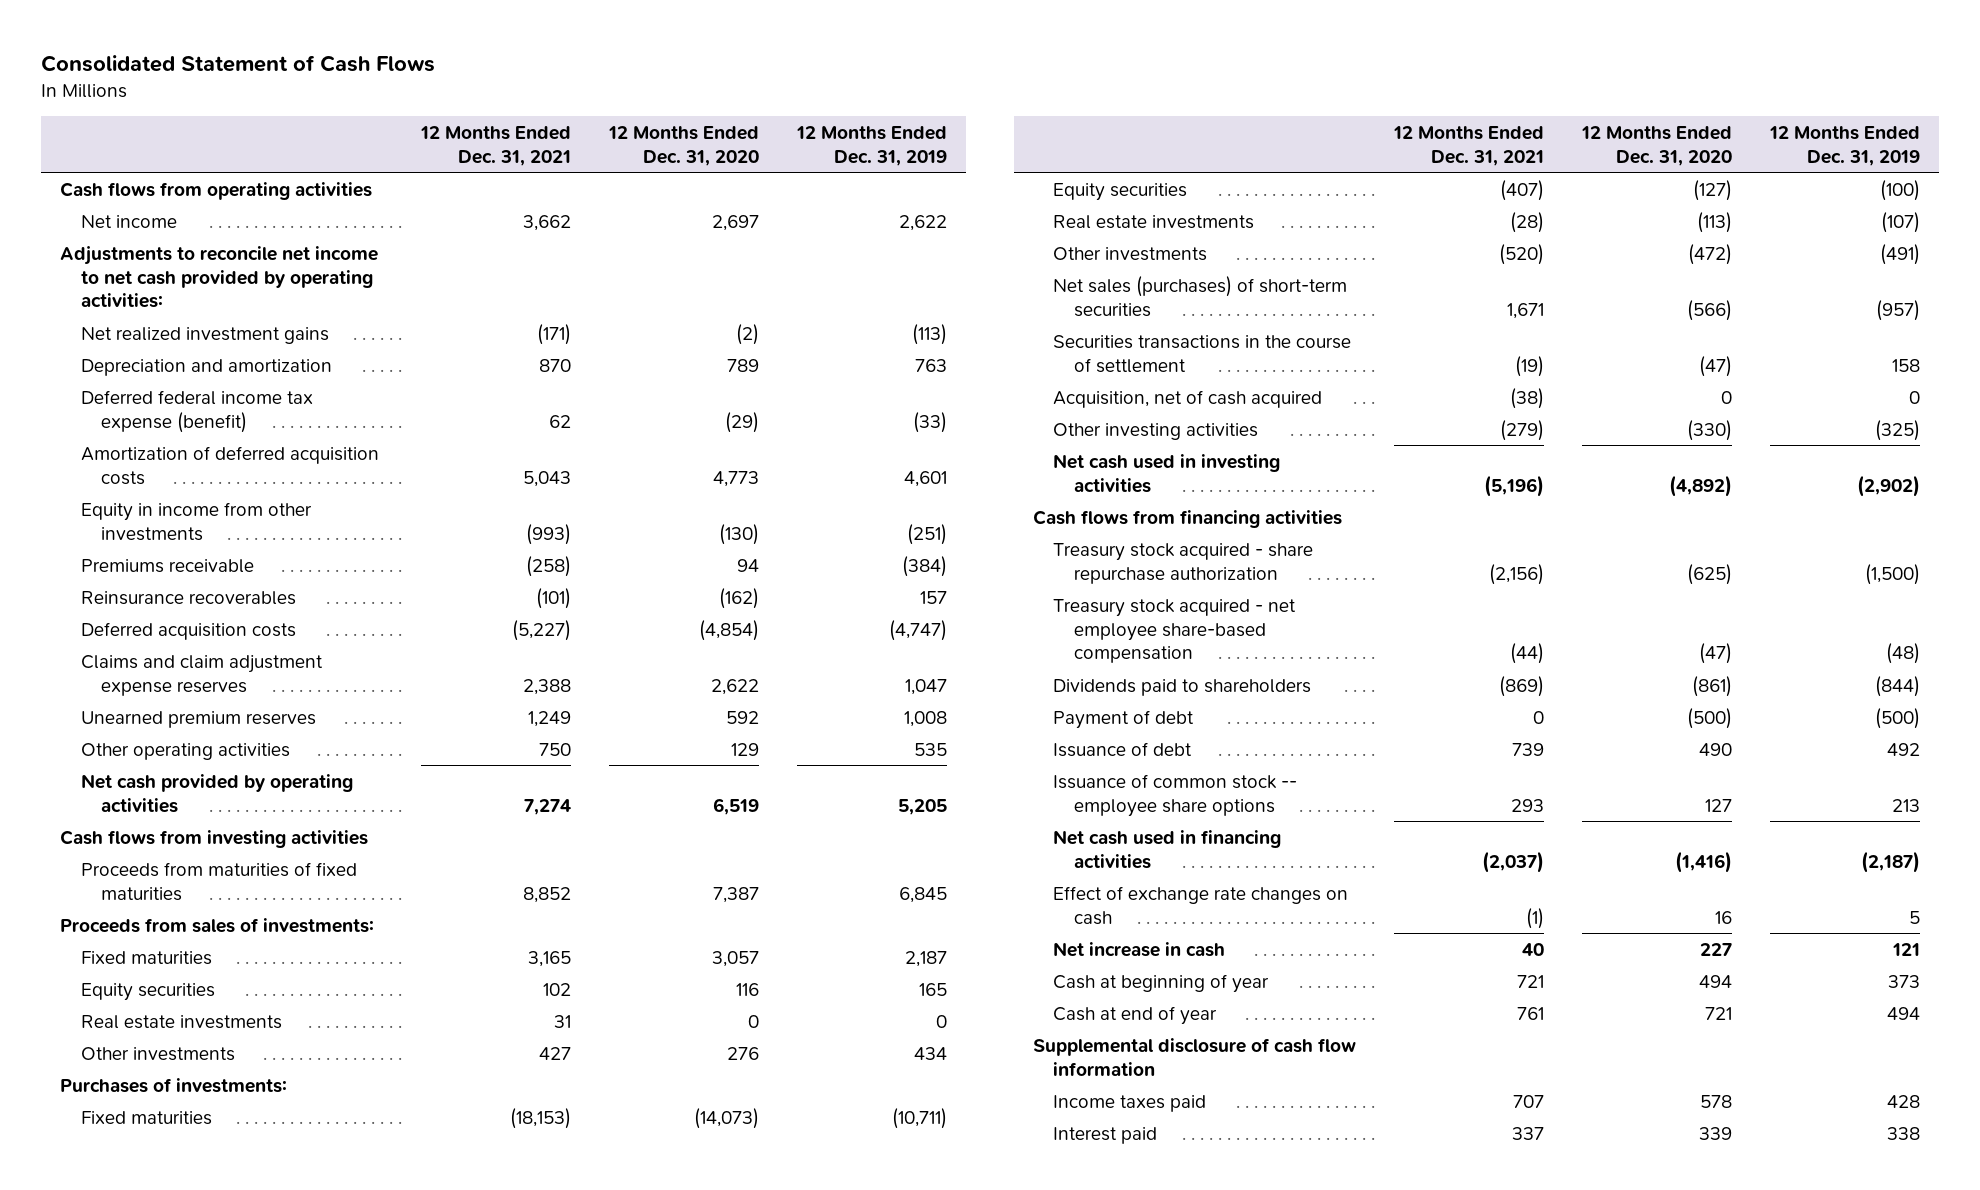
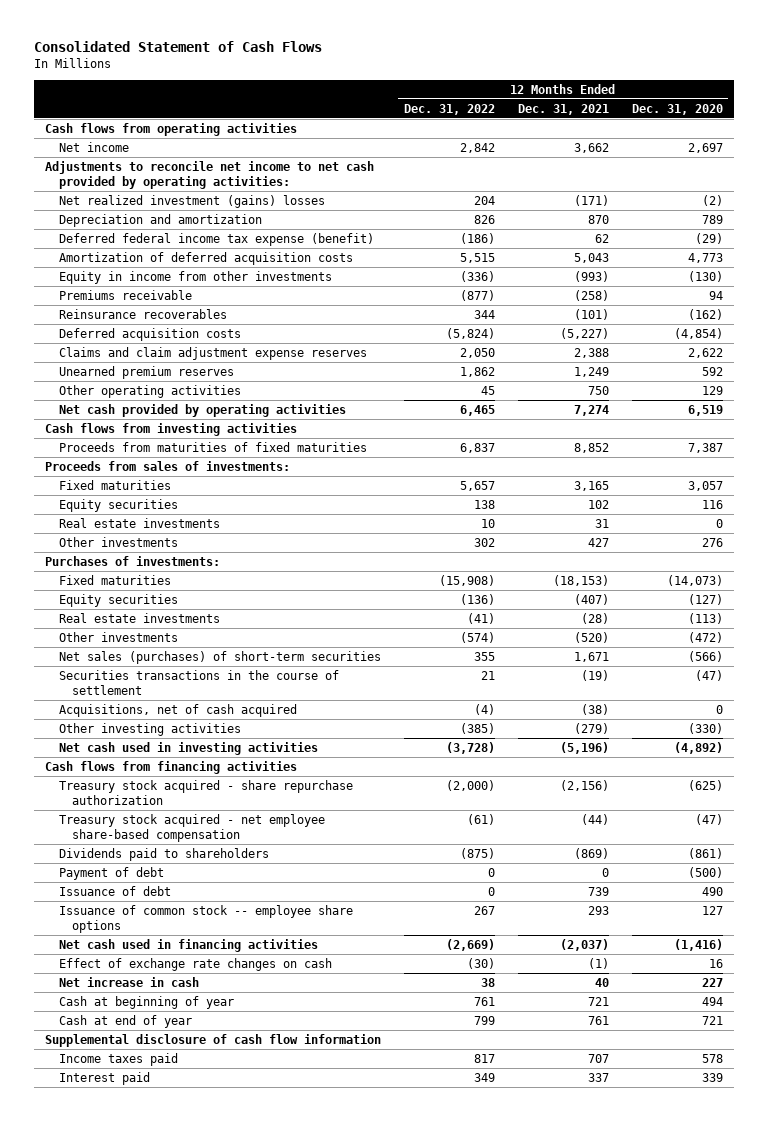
- | 12 Months Ended Dec. 31, 2021 | 12 Months Ended Dec. 31, 2020 | 12 Months Ended Dec. 31, 2019
+ | 12 Months Ended Dec. 31, 2022 | 12 Months Ended Dec. 31, 2021 | 12 Months Ended Dec. 31, 2020
- Net realized investment gains | (171) | (2) | (113)
+ Net realized investment (gains) losses | 204 | (171) | (2)
- Acquisition, net of cash acquired | (38) | 0 | 0
+ Acquisitions, net of cash acquired | (4) | (38) | 0

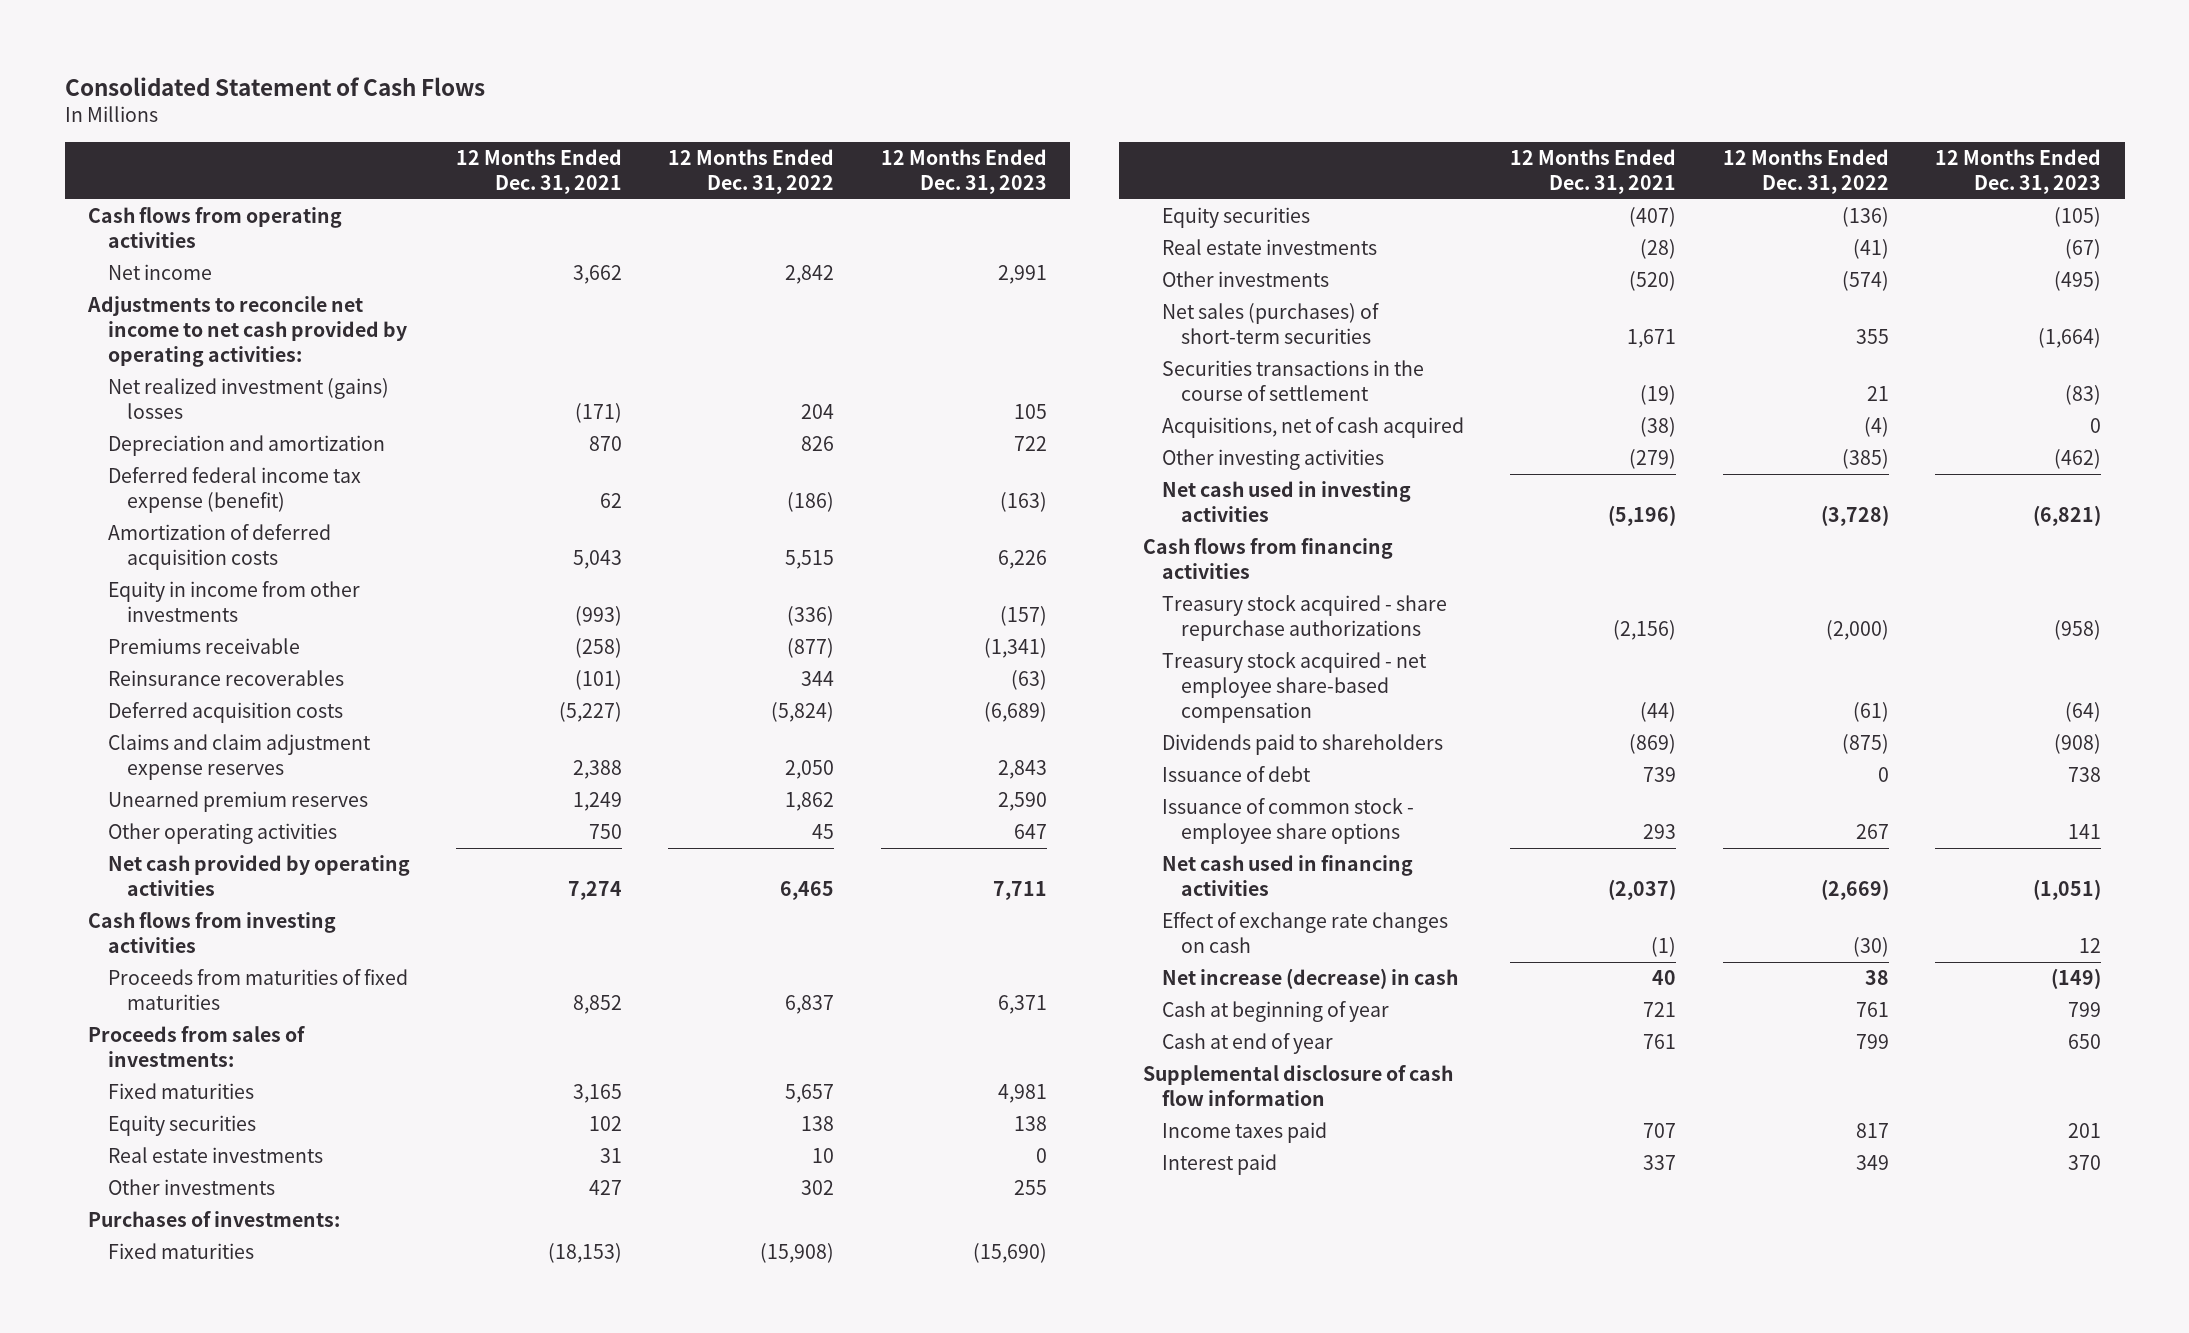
- | 12 Months Ended Dec. 31, 2022 | 12 Months Ended Dec. 31, 2021 | 12 Months Ended Dec. 31, 2020
+ | 12 Months Ended Dec. 31, 2021 | 12 Months Ended Dec. 31, 2022 | 12 Months Ended Dec. 31, 2023
- Treasury stock acquired - share repurchase authorization | (2,000) | (2,156) | (625)
+ Treasury stock acquired - share repurchase authorizations | (2,156) | (2,000) | (958)
- Payment of debt | 0 | 0 | (500)
- Issuance of common stock -- employee share options | 267 | 293 | 127
+ Issuance of common stock - employee share options | 293 | 267 | 141
- Net increase in cash | 38 | 40 | 227
+ Net increase (decrease) in cash | 40 | 38 | (149)

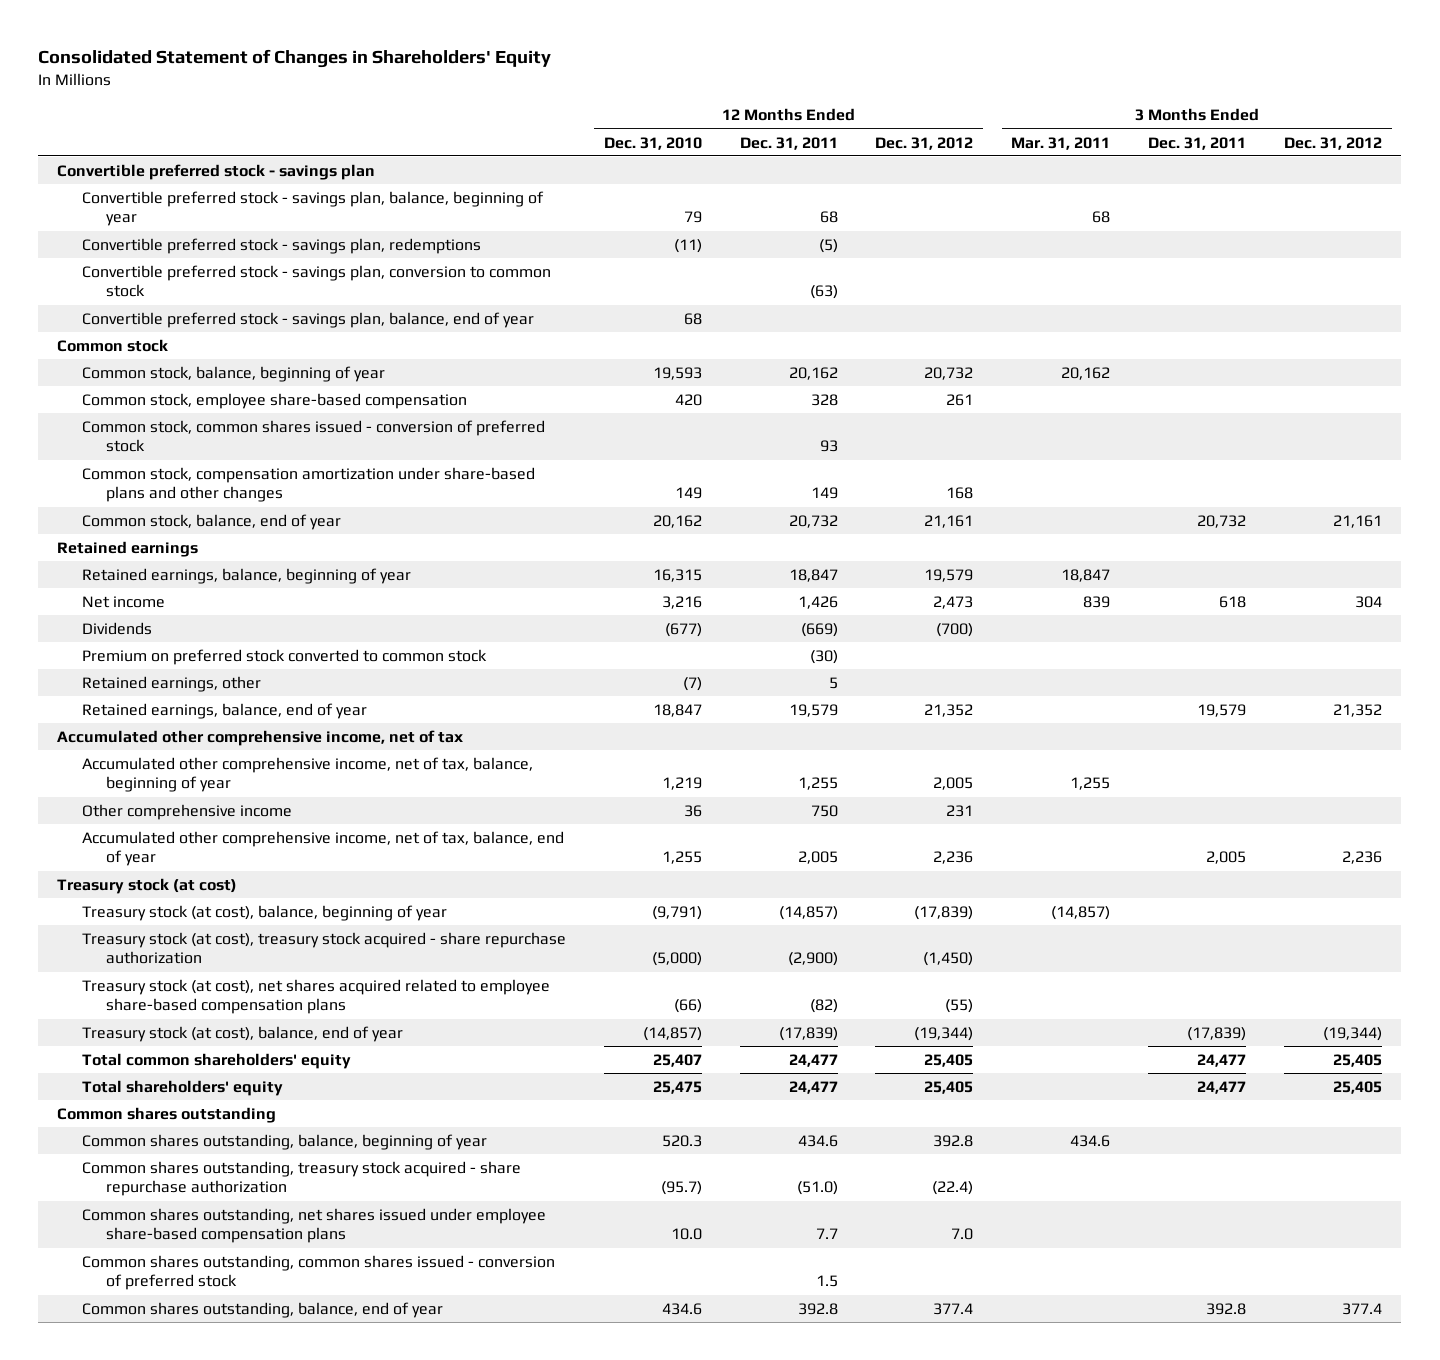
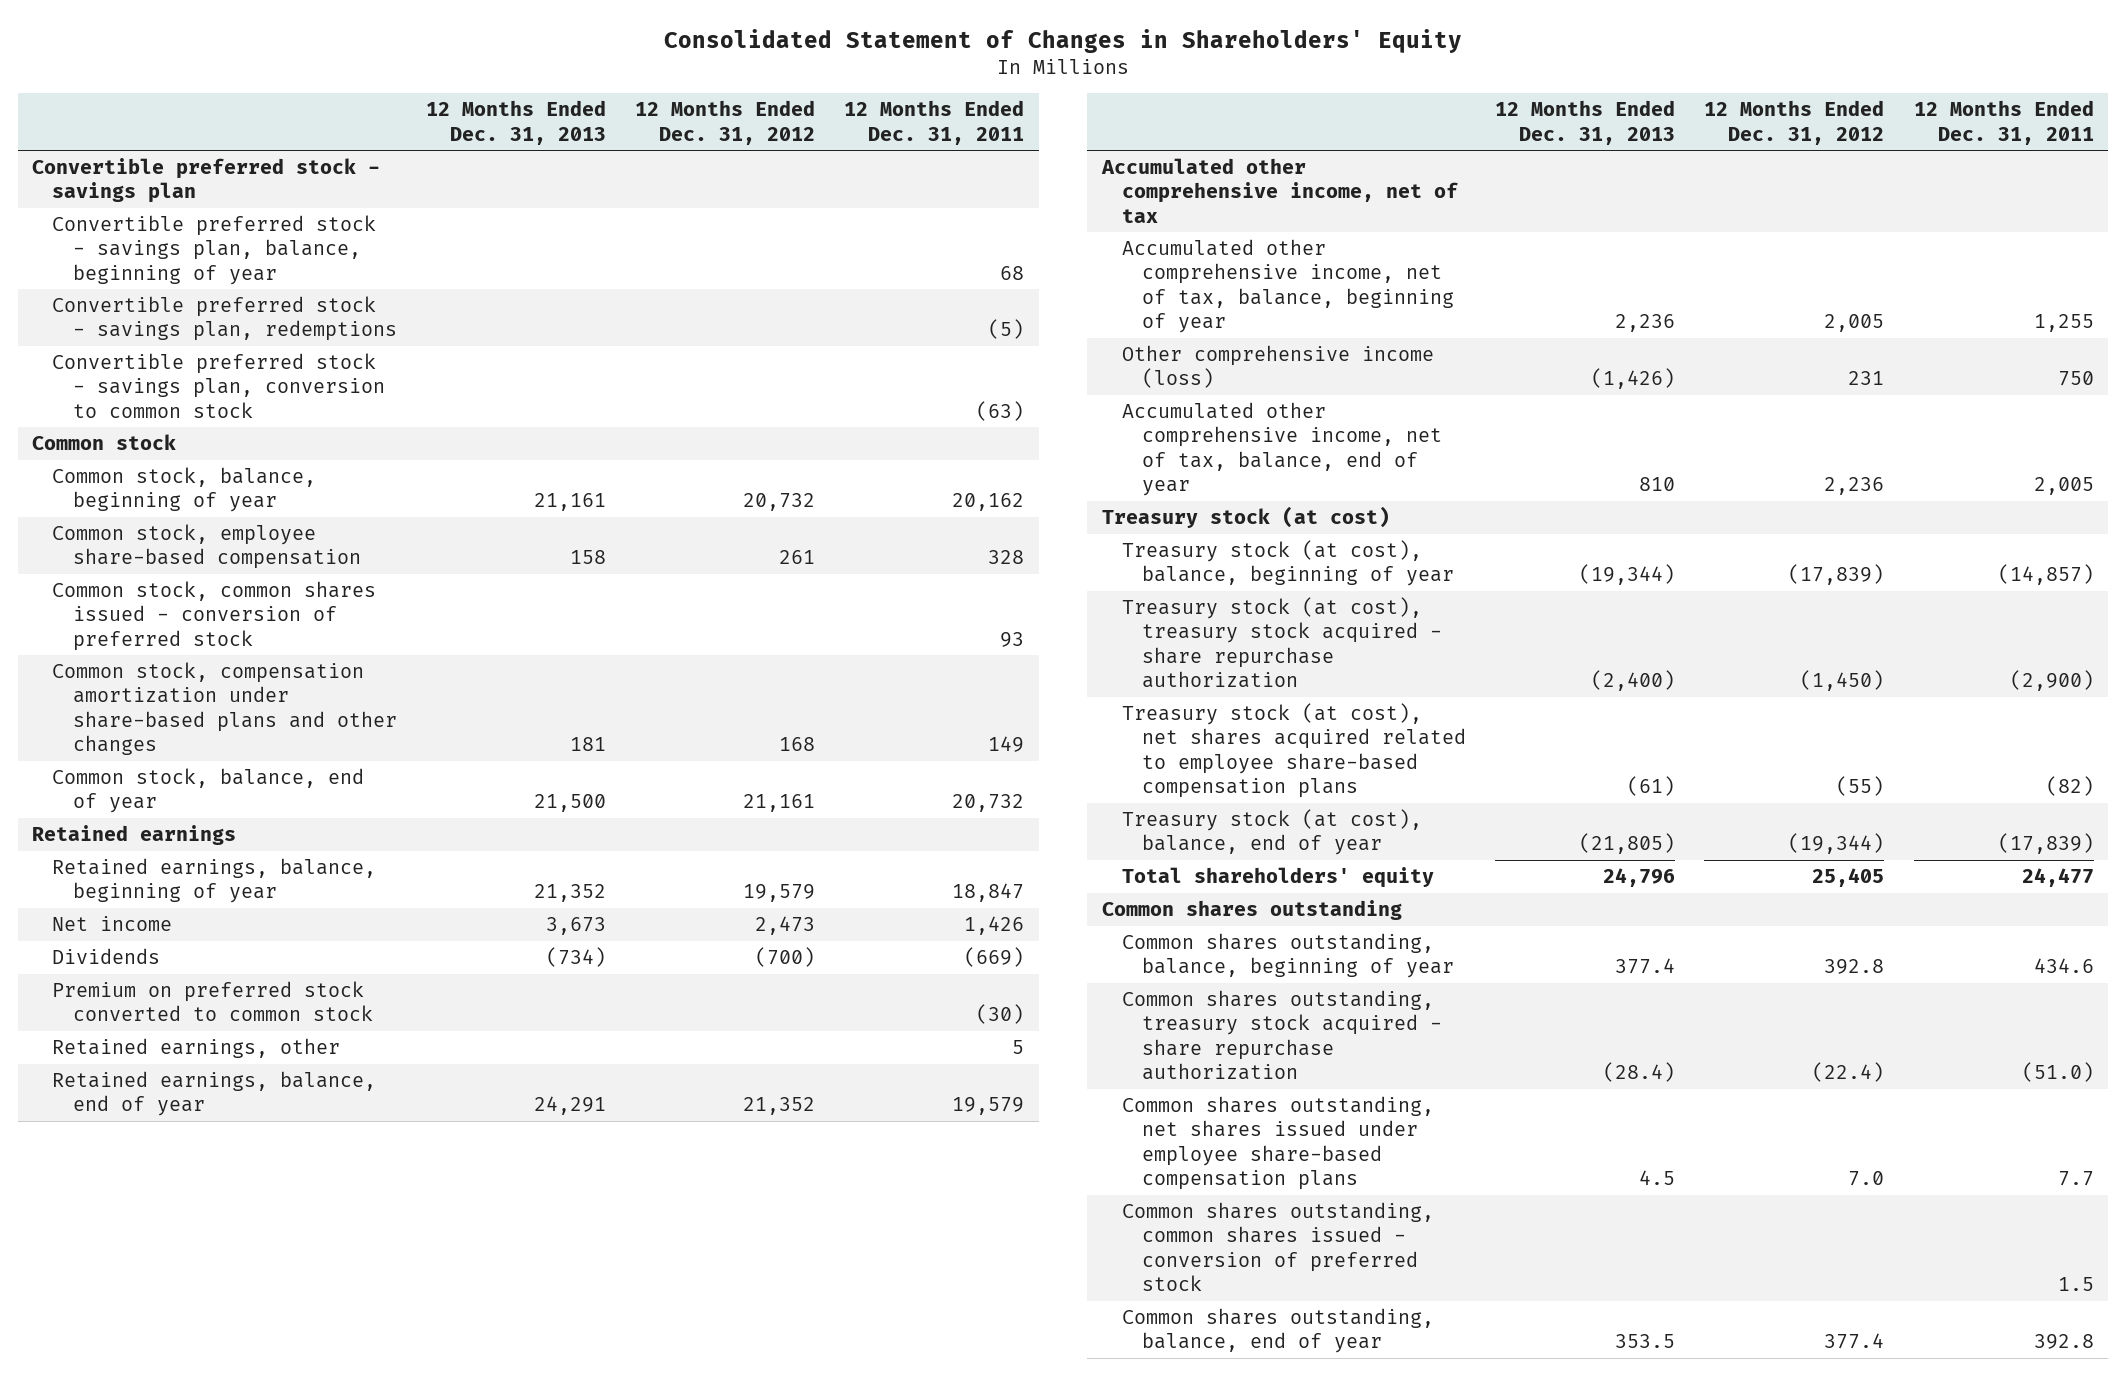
- | 12 Months Ended Dec. 31, 2010 | 12 Months Ended Dec. 31, 2011 | 12 Months Ended Dec. 31, 2012 | 3 Months Ended Mar. 31, 2011 | 3 Months Ended Dec. 31, 2011 | 3 Months Ended Dec. 31, 2012
+ | 12 Months Ended Dec. 31, 2013 | 12 Months Ended Dec. 31, 2012 | 12 Months Ended Dec. 31, 2011
- Convertible preferred stock - savings plan, balance, end of year | 68 | | | | |
- Other comprehensive income | 36 | 750 | 231 | | |
+ Other comprehensive income (loss) | (1,426) | 231 | 750
- Total common shareholders' equity | 25,407 | 24,477 | 25,405 | | 24,477 | 25,405

